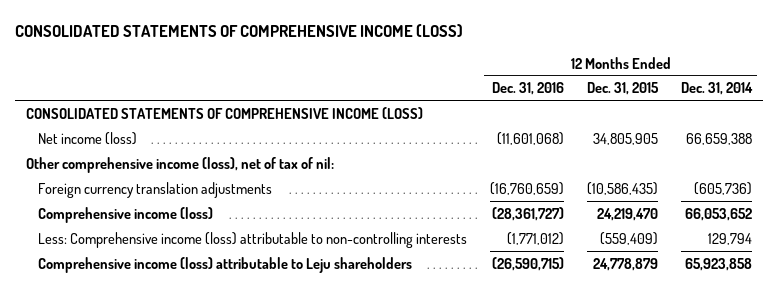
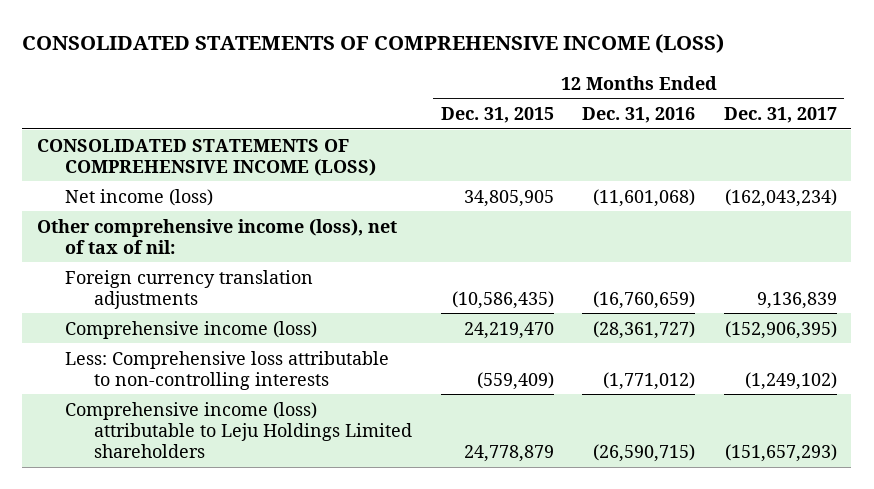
- | 12 Months Ended Dec. 31, 2016 | 12 Months Ended Dec. 31, 2015 | 12 Months Ended Dec. 31, 2014
+ | 12 Months Ended Dec. 31, 2015 | 12 Months Ended Dec. 31, 2016 | 12 Months Ended Dec. 31, 2017
- Less: Comprehensive income (loss) attributable to non-controlling interests | (1,771,012) | (559,409) | 129,794
- Comprehensive income (loss) attributable to Leju shareholders | (26,590,715) | 24,778,879 | 65,923,858
+ Less: Comprehensive loss attributable to non-controlling interests | (559,409) | (1,771,012) | (1,249,102)
+ Comprehensive income (loss) attributable to Leju Holdings Limited shareholders | 24,778,879 | (26,590,715) | (151,657,293)

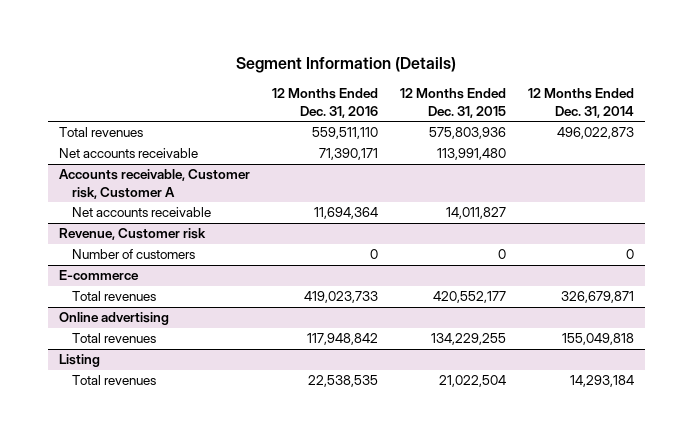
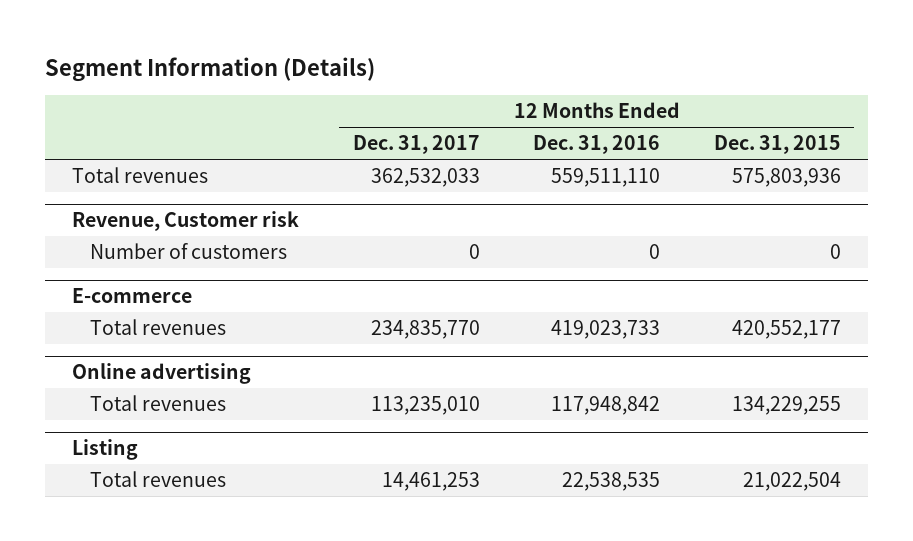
- | 12 Months Ended Dec. 31, 2016 | 12 Months Ended Dec. 31, 2015 | 12 Months Ended Dec. 31, 2014
+ | 12 Months Ended Dec. 31, 2017 | 12 Months Ended Dec. 31, 2016 | 12 Months Ended Dec. 31, 2015
- Net accounts receivable | 71,390,171 | 113,991,480 |
- Accounts receivable, Customer risk, Customer A
- Net accounts receivable | 11,694,364 | 14,011,827 |

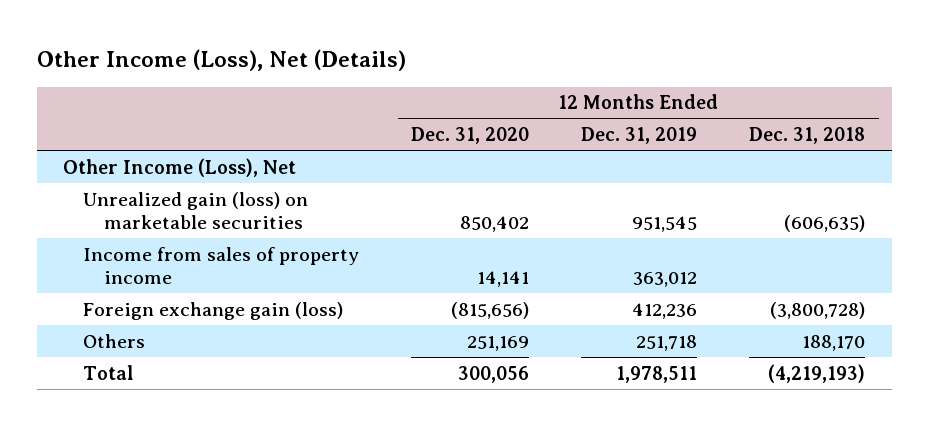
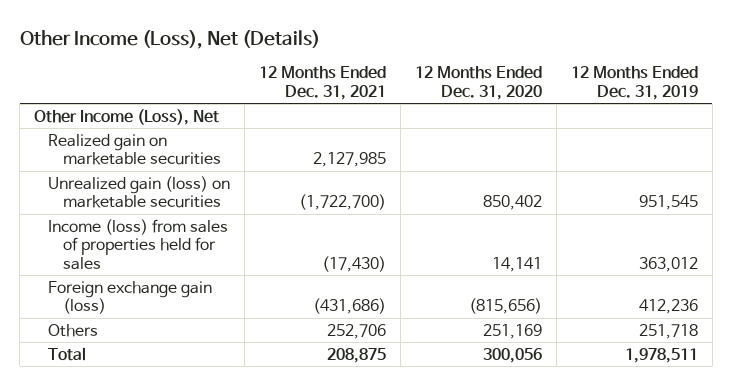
- | 12 Months Ended Dec. 31, 2020 | 12 Months Ended Dec. 31, 2019 | 12 Months Ended Dec. 31, 2018
+ | 12 Months Ended Dec. 31, 2021 | 12 Months Ended Dec. 31, 2020 | 12 Months Ended Dec. 31, 2019
+ Realized gain on marketable securities | 2,127,985 | |
- Income from sales of property income | 14,141 | 363,012 |
+ Income (loss) from sales of properties held for sales | (17,430) | 14,141 | 363,012

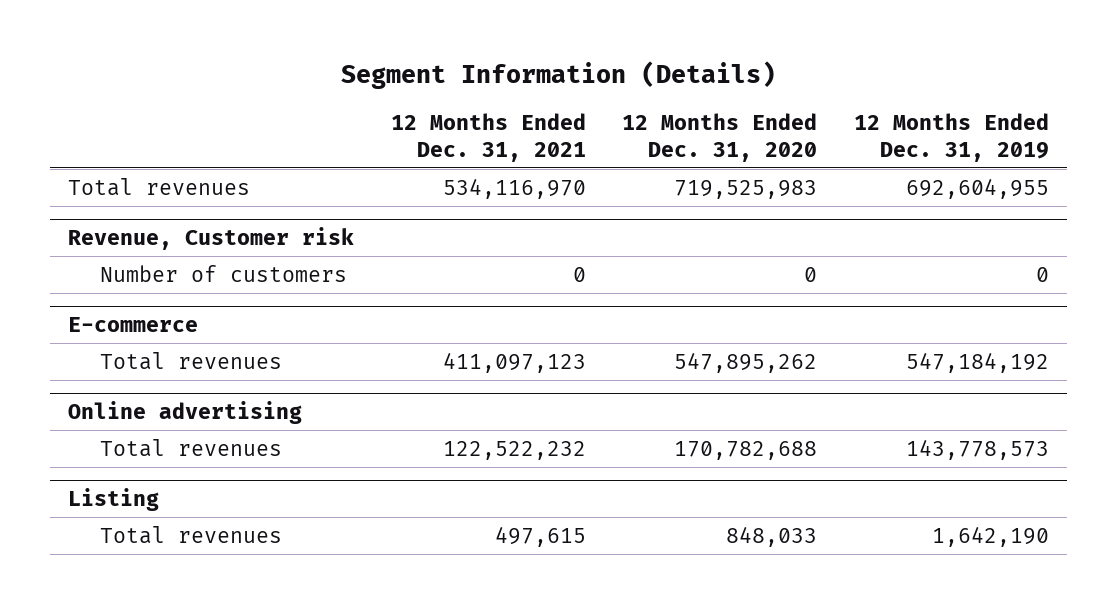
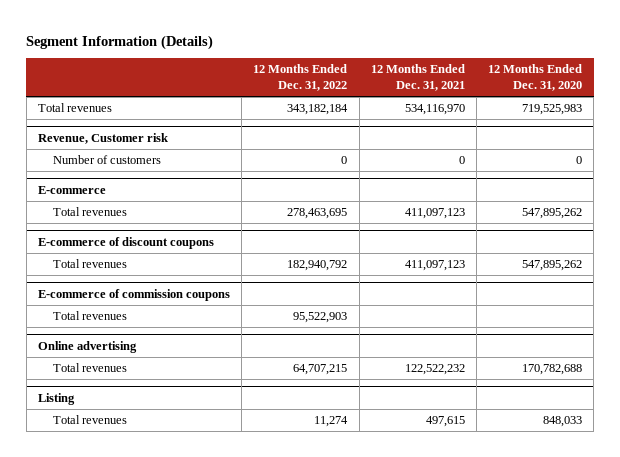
- | 12 Months Ended Dec. 31, 2021 | 12 Months Ended Dec. 31, 2020 | 12 Months Ended Dec. 31, 2019
+ | 12 Months Ended Dec. 31, 2022 | 12 Months Ended Dec. 31, 2021 | 12 Months Ended Dec. 31, 2020
+ E-commerce of discount coupons
+ Total revenues | 182,940,792 | 411,097,123 | 547,895,262
+ E-commerce of commission coupons
+ Total revenues | 95,522,903 | |

